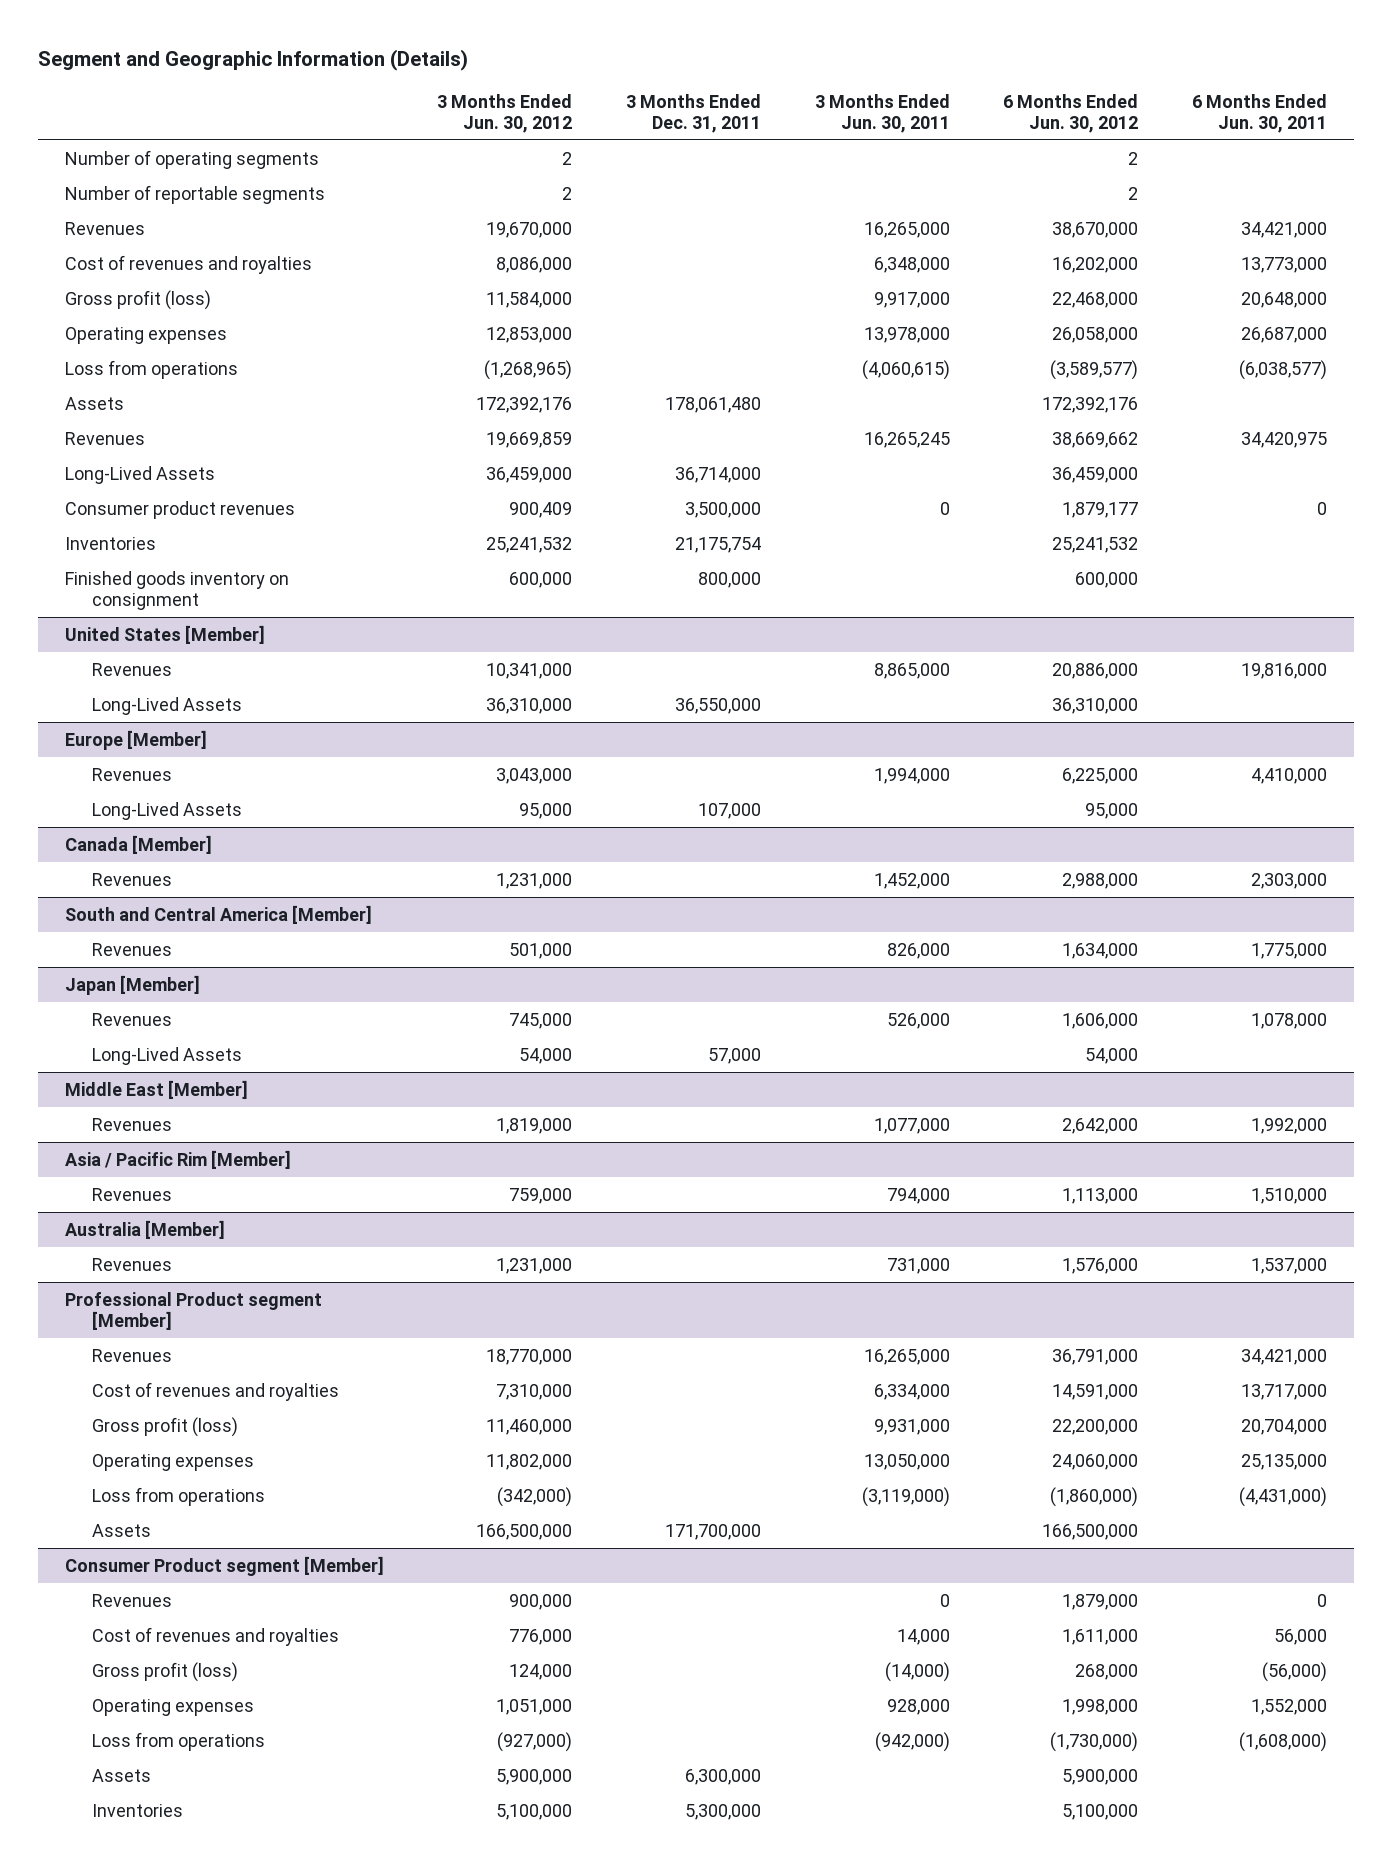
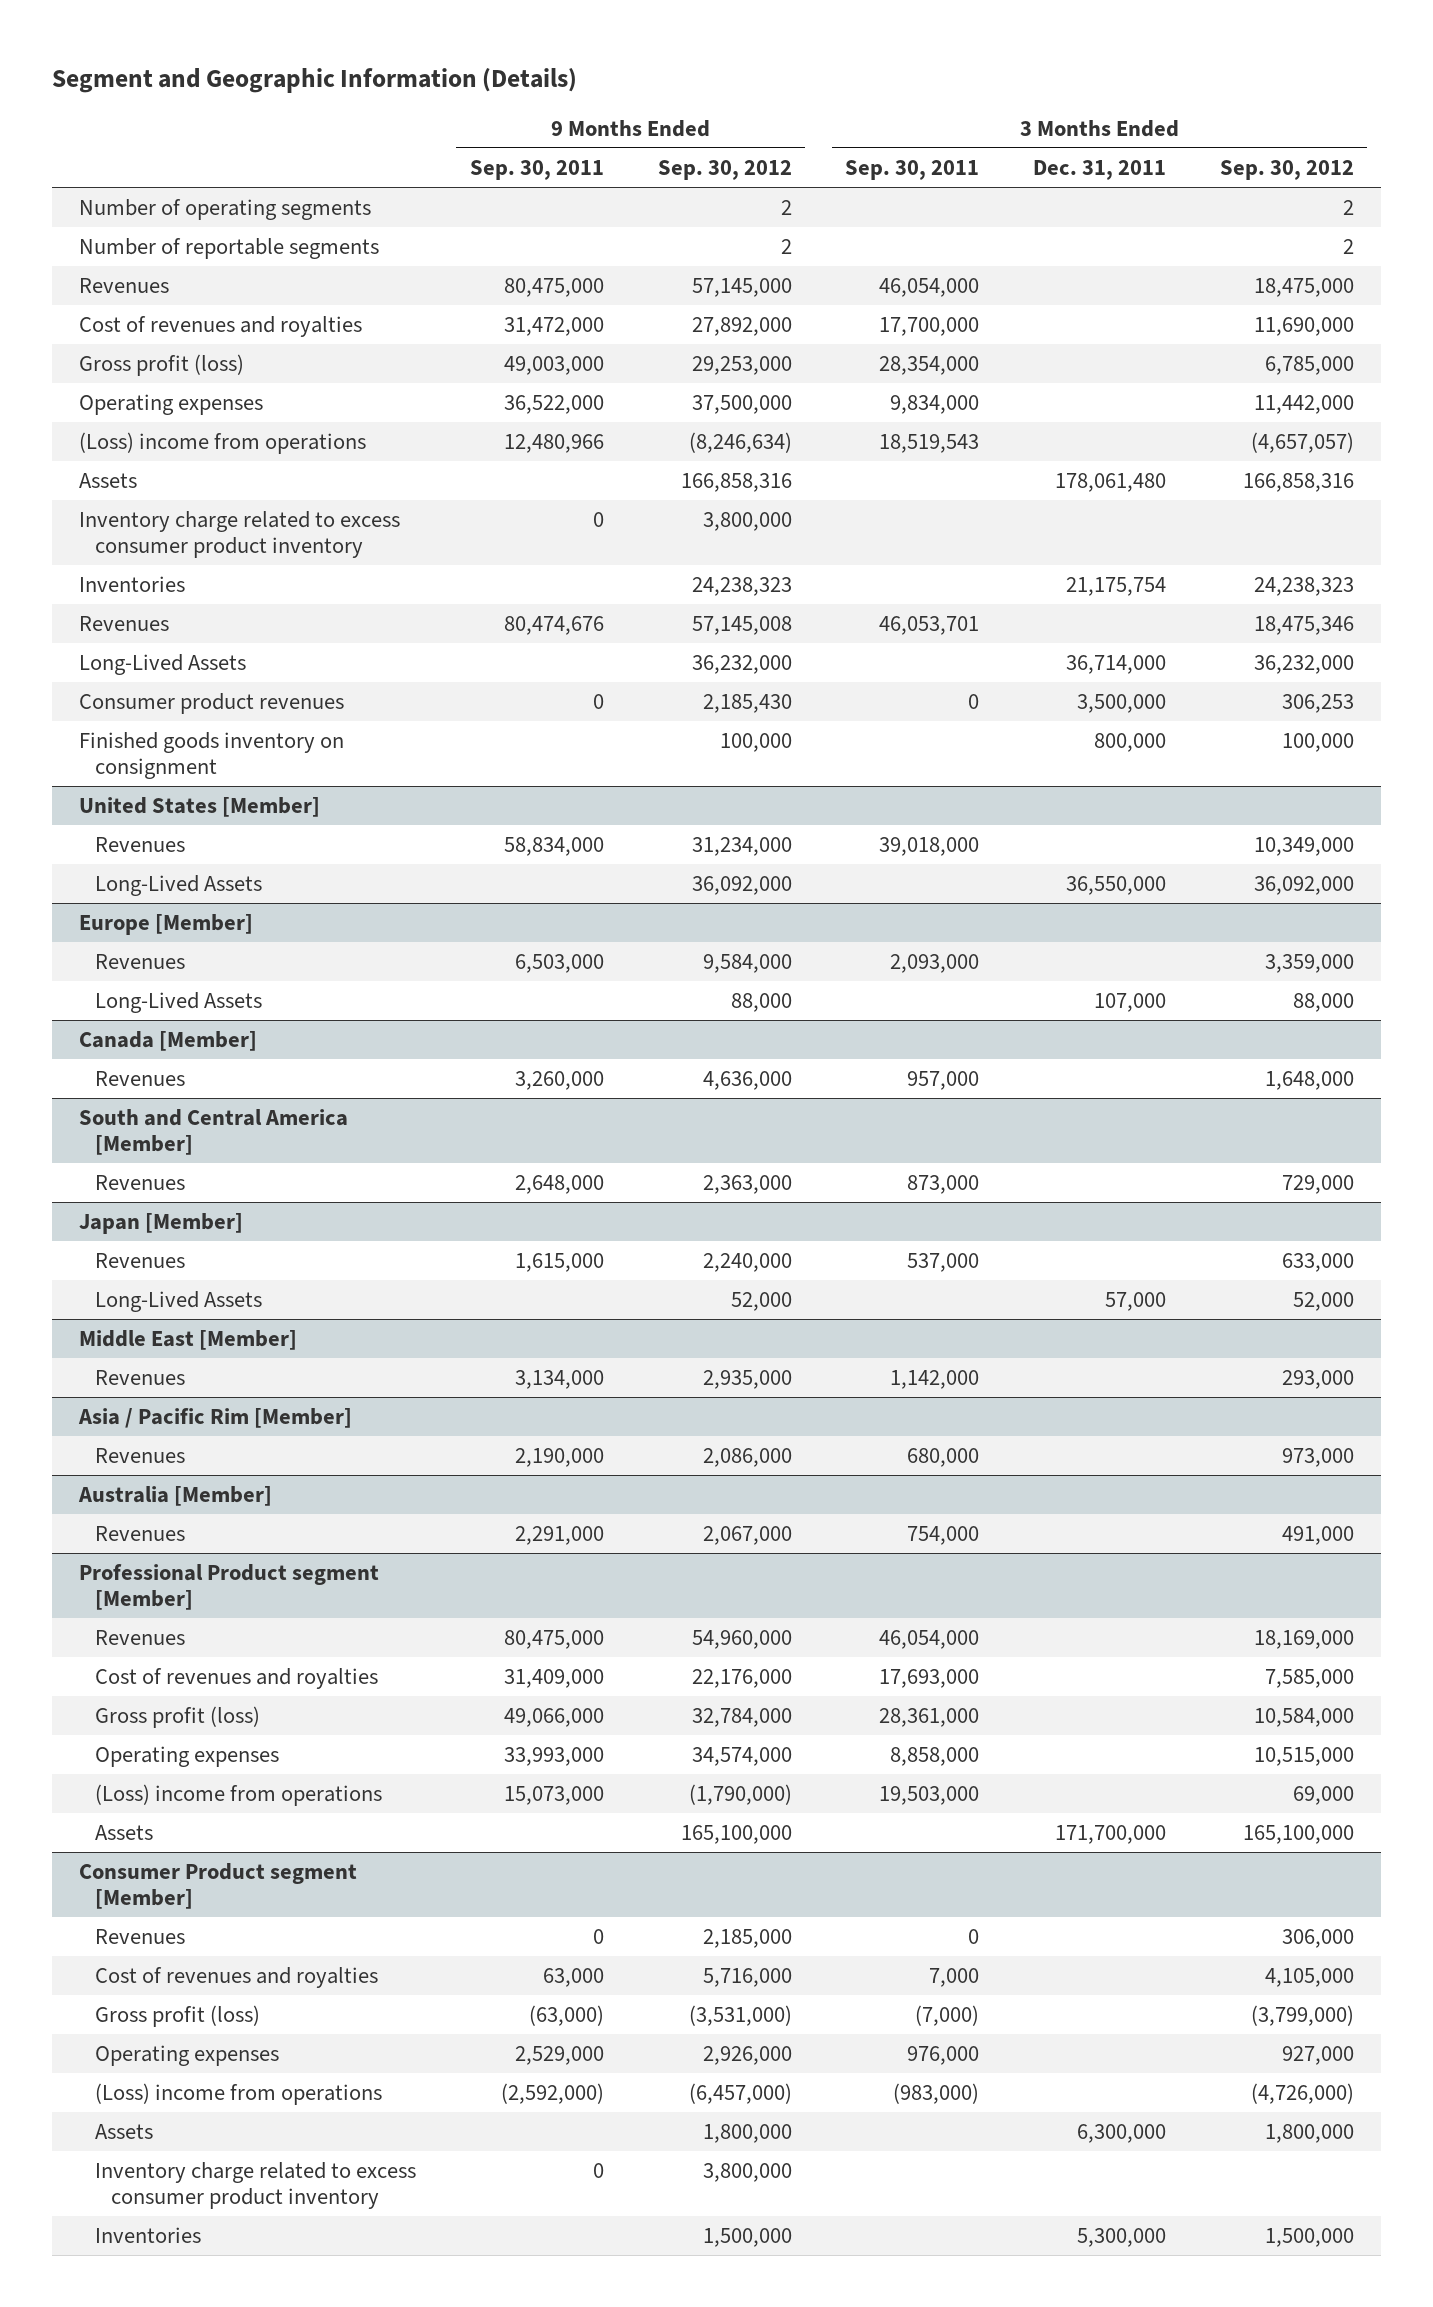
- | 3 Months Ended Jun. 30, 2012 | 3 Months Ended Dec. 31, 2011 | 3 Months Ended Jun. 30, 2011 | 6 Months Ended Jun. 30, 2012 | 6 Months Ended Jun. 30, 2011
+ | 9 Months Ended Sep. 30, 2011 | 9 Months Ended Sep. 30, 2012 | 3 Months Ended Sep. 30, 2011 | 3 Months Ended Dec. 31, 2011 | 3 Months Ended Sep. 30, 2012
- Loss from operations | (1,268,965) | | (4,060,615) | (3,589,577) | (6,038,577)
+ (Loss) income from operations | 12,480,966 | (8,246,634) | 18,519,543 | | (4,657,057)
+ Inventory charge related to excess consumer product inventory | 0 | 3,800,000 | | |
moved up: Inventories | | 24,238,323 | | 21,175,754 | 24,238,323
@ Professional Product segment [Member]
- Loss from operations | (342,000) | | (3,119,000) | (1,860,000) | (4,431,000)
+ (Loss) income from operations | 15,073,000 | (1,790,000) | 19,503,000 | | 69,000
@ Consumer Product segment [Member]
- Loss from operations | (927,000) | | (942,000) | (1,730,000) | (1,608,000)
+ (Loss) income from operations | (2,592,000) | (6,457,000) | (983,000) | | (4,726,000)
+ Inventory charge related to excess consumer product inventory | 0 | 3,800,000 | | |

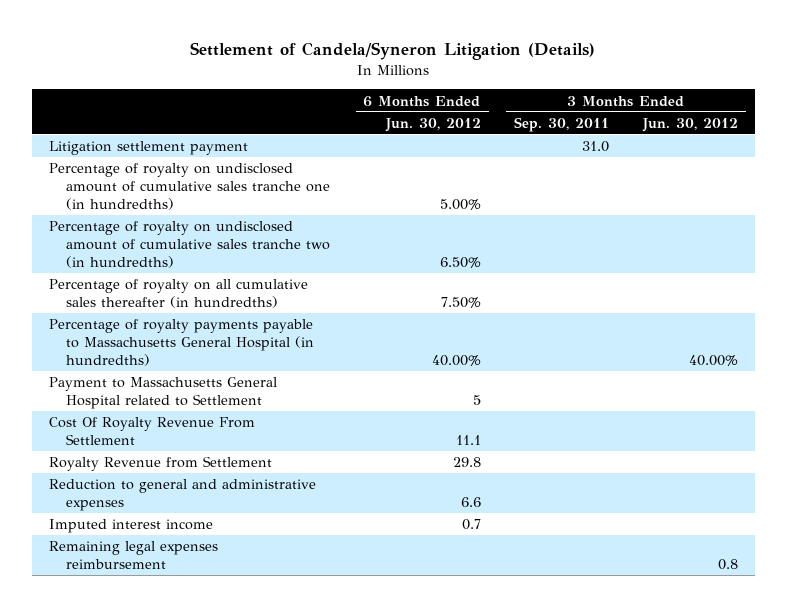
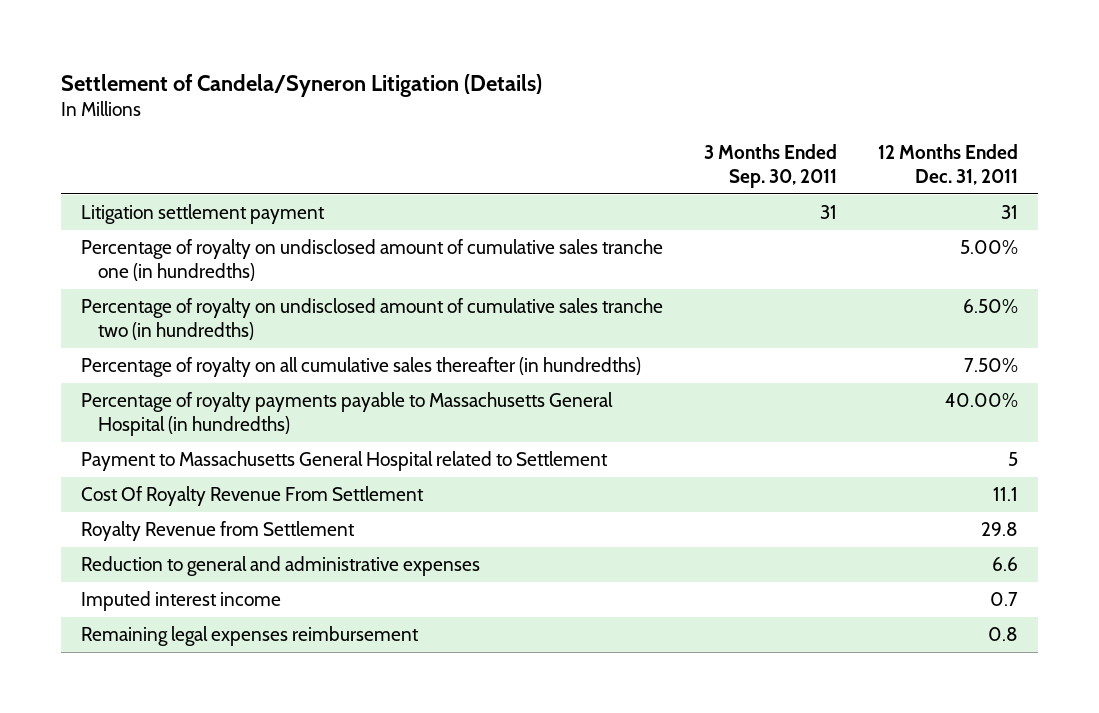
- | 6 Months Ended Jun. 30, 2012 | 3 Months Ended Sep. 30, 2011 | 3 Months Ended Jun. 30, 2012
+ | 3 Months Ended Sep. 30, 2011 | 12 Months Ended Dec. 31, 2011
- Litigation settlement payment | | 31.0 |
+ Litigation settlement payment | 31 | 31

